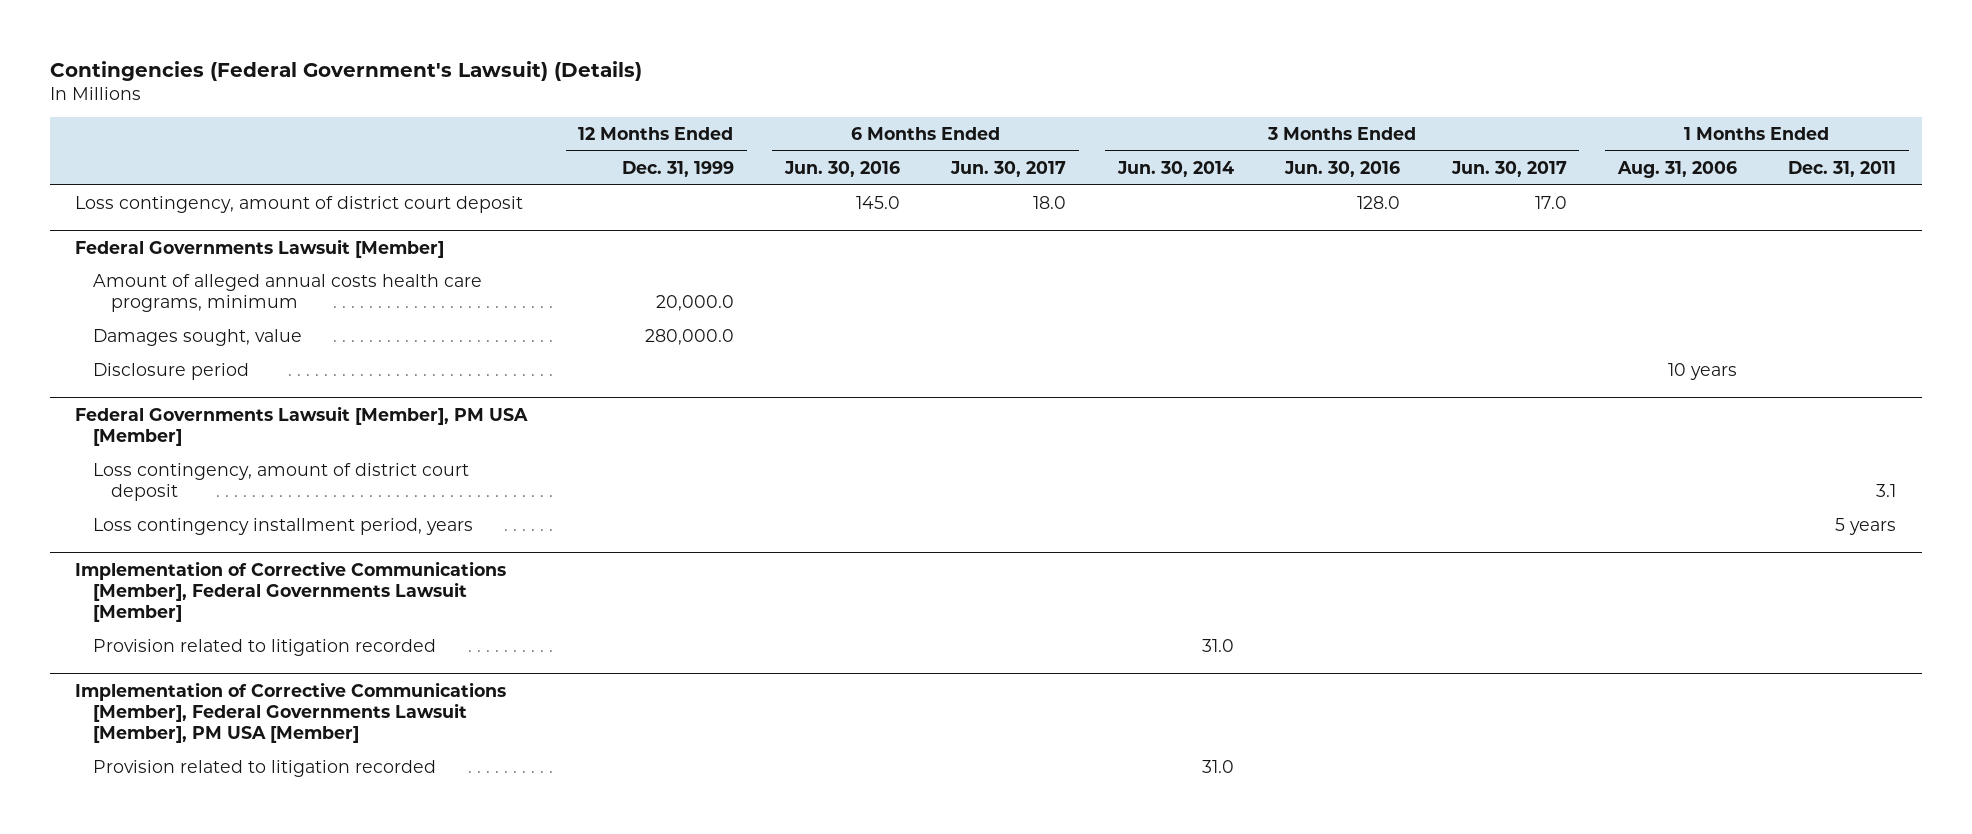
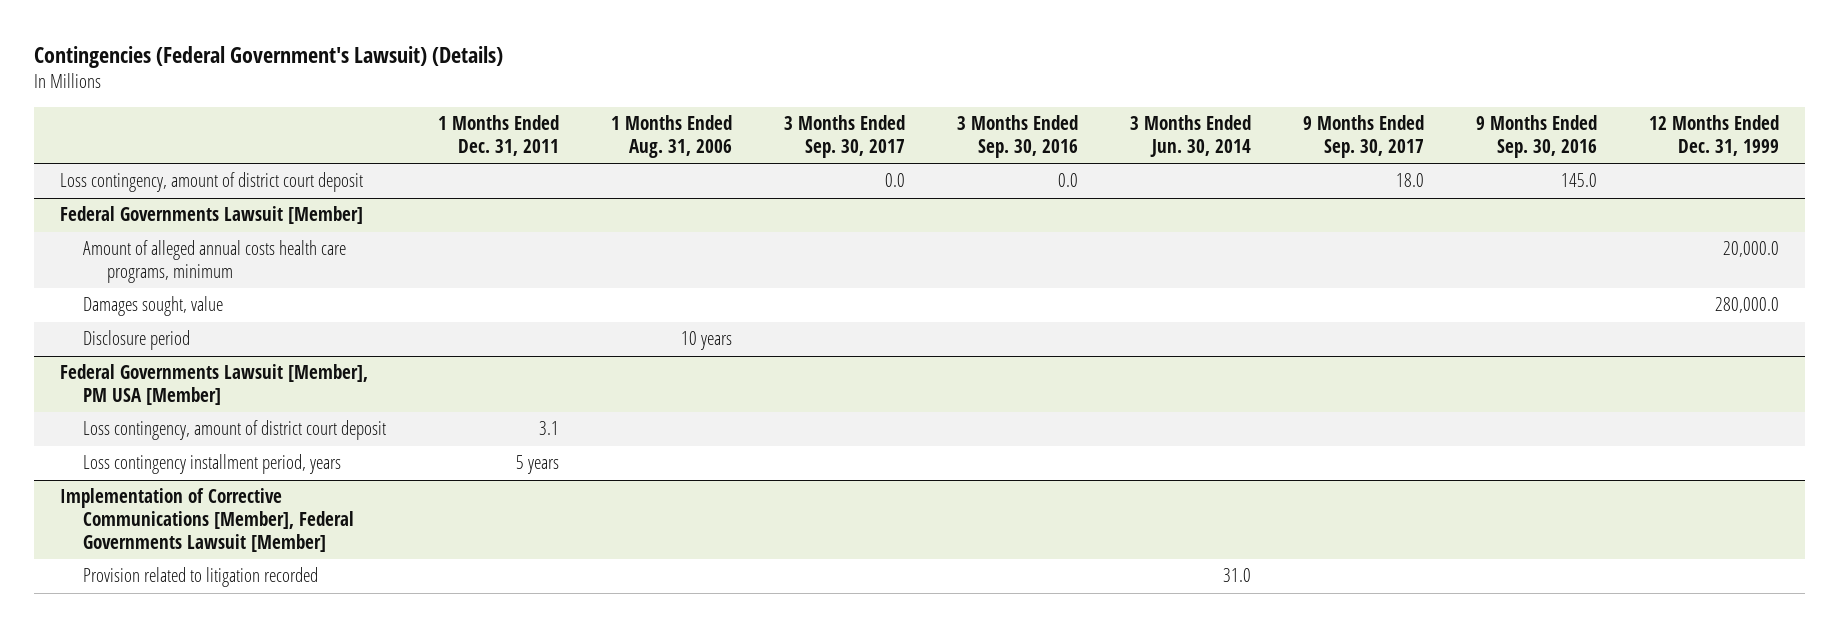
- | 12 Months Ended Dec. 31, 1999 | 6 Months Ended Jun. 30, 2016 | 6 Months Ended Jun. 30, 2017 | 3 Months Ended Jun. 30, 2014 | 3 Months Ended Jun. 30, 2016 | 3 Months Ended Jun. 30, 2017 | 1 Months Ended Aug. 31, 2006 | 1 Months Ended Dec. 31, 2011
+ | 1 Months Ended Dec. 31, 2011 | 1 Months Ended Aug. 31, 2006 | 3 Months Ended Sep. 30, 2017 | 3 Months Ended Sep. 30, 2016 | 3 Months Ended Jun. 30, 2014 | 9 Months Ended Sep. 30, 2017 | 9 Months Ended Sep. 30, 2016 | 12 Months Ended Dec. 31, 1999
- Implementation of Corrective Communications [Member], Federal Governments Lawsuit [Member], PM USA [Member]
- Provision related to litigation recorded | | | | 31.0 | | | |

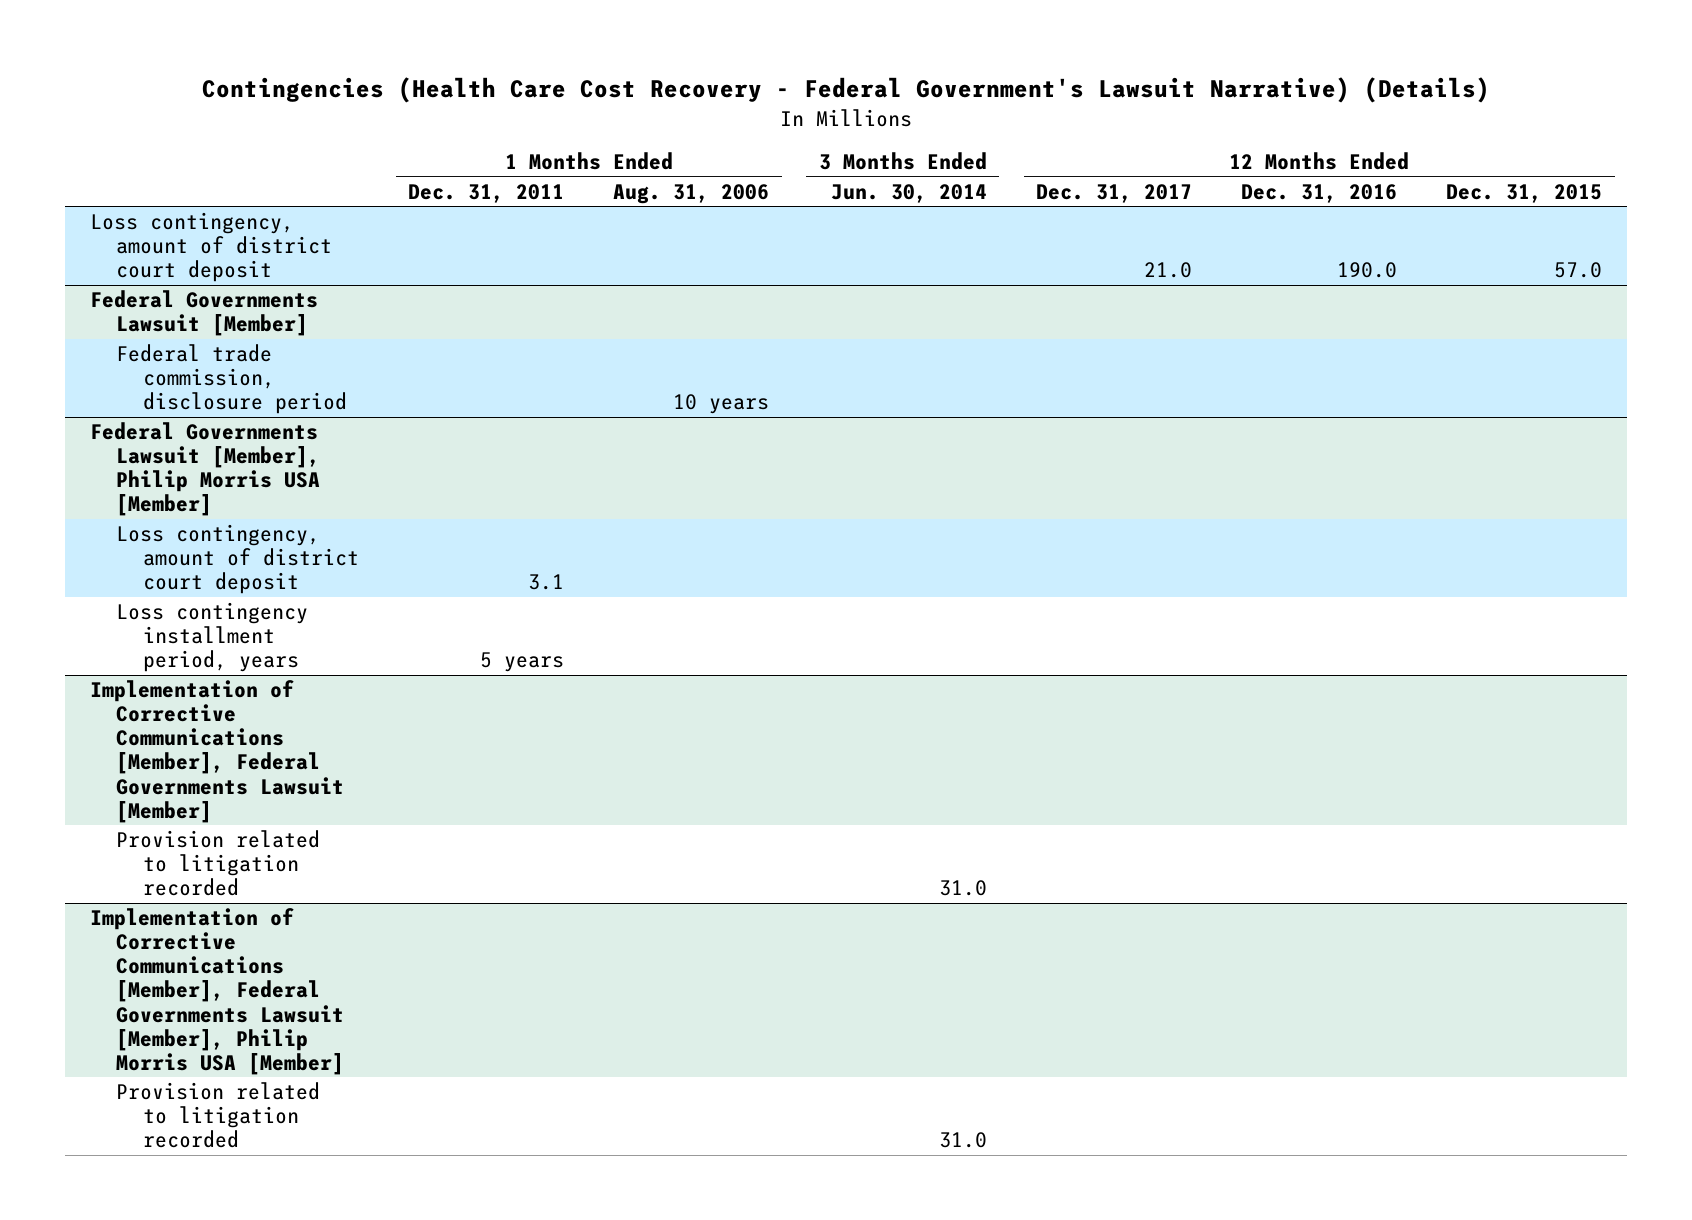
- Contingencies (Federal Government's Lawsuit) (Details)
+ Contingencies (Health Care Cost Recovery - Federal Government's Lawsuit Narrative) (Details)
- | 1 Months Ended Dec. 31, 2011 | 1 Months Ended Aug. 31, 2006 | 3 Months Ended Sep. 30, 2017 | 3 Months Ended Sep. 30, 2016 | 3 Months Ended Jun. 30, 2014 | 9 Months Ended Sep. 30, 2017 | 9 Months Ended Sep. 30, 2016 | 12 Months Ended Dec. 31, 1999
+ | 1 Months Ended Dec. 31, 2011 | 1 Months Ended Aug. 31, 2006 | 3 Months Ended Jun. 30, 2014 | 12 Months Ended Dec. 31, 2017 | 12 Months Ended Dec. 31, 2016 | 12 Months Ended Dec. 31, 2015
@ Federal Governments Lawsuit [Member]
- Amount of alleged annual costs health care programs, minimum | | | | | | | | 20,000.0
- Damages sought, value | | | | | | | | 280,000.0
- Disclosure period | | 10 years | | | | | |
- Federal Governments Lawsuit [Member], PM USA [Member]
@ Federal Governments Lawsuit [Member]
+ Federal trade commission, disclosure period | | 10 years | | | |
+ Federal Governments Lawsuit [Member], Philip Morris USA [Member]
+ Implementation of Corrective Communications [Member], Federal Governments Lawsuit [Member], Philip Morris USA [Member]
+ Provision related to litigation recorded | | | 31.0 | | |

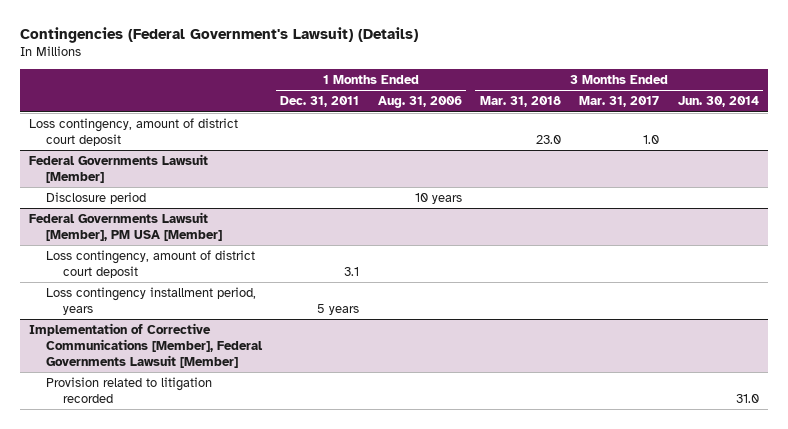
- Contingencies (Health Care Cost Recovery - Federal Government's Lawsuit Narrative) (Details)
+ Contingencies (Federal Government's Lawsuit) (Details)
- | 1 Months Ended Dec. 31, 2011 | 1 Months Ended Aug. 31, 2006 | 3 Months Ended Jun. 30, 2014 | 12 Months Ended Dec. 31, 2017 | 12 Months Ended Dec. 31, 2016 | 12 Months Ended Dec. 31, 2015
+ | 1 Months Ended Dec. 31, 2011 | 1 Months Ended Aug. 31, 2006 | 3 Months Ended Mar. 31, 2018 | 3 Months Ended Mar. 31, 2017 | 3 Months Ended Jun. 30, 2014
@ Federal Governments Lawsuit [Member]
- Federal trade commission, disclosure period | | 10 years | | | |
- Federal Governments Lawsuit [Member], Philip Morris USA [Member]
@ Federal Governments Lawsuit [Member]
+ Disclosure period | | 10 years | | |
+ Federal Governments Lawsuit [Member], PM USA [Member]
- Implementation of Corrective Communications [Member], Federal Governments Lawsuit [Member], Philip Morris USA [Member]
- Provision related to litigation recorded | | | 31.0 | | |

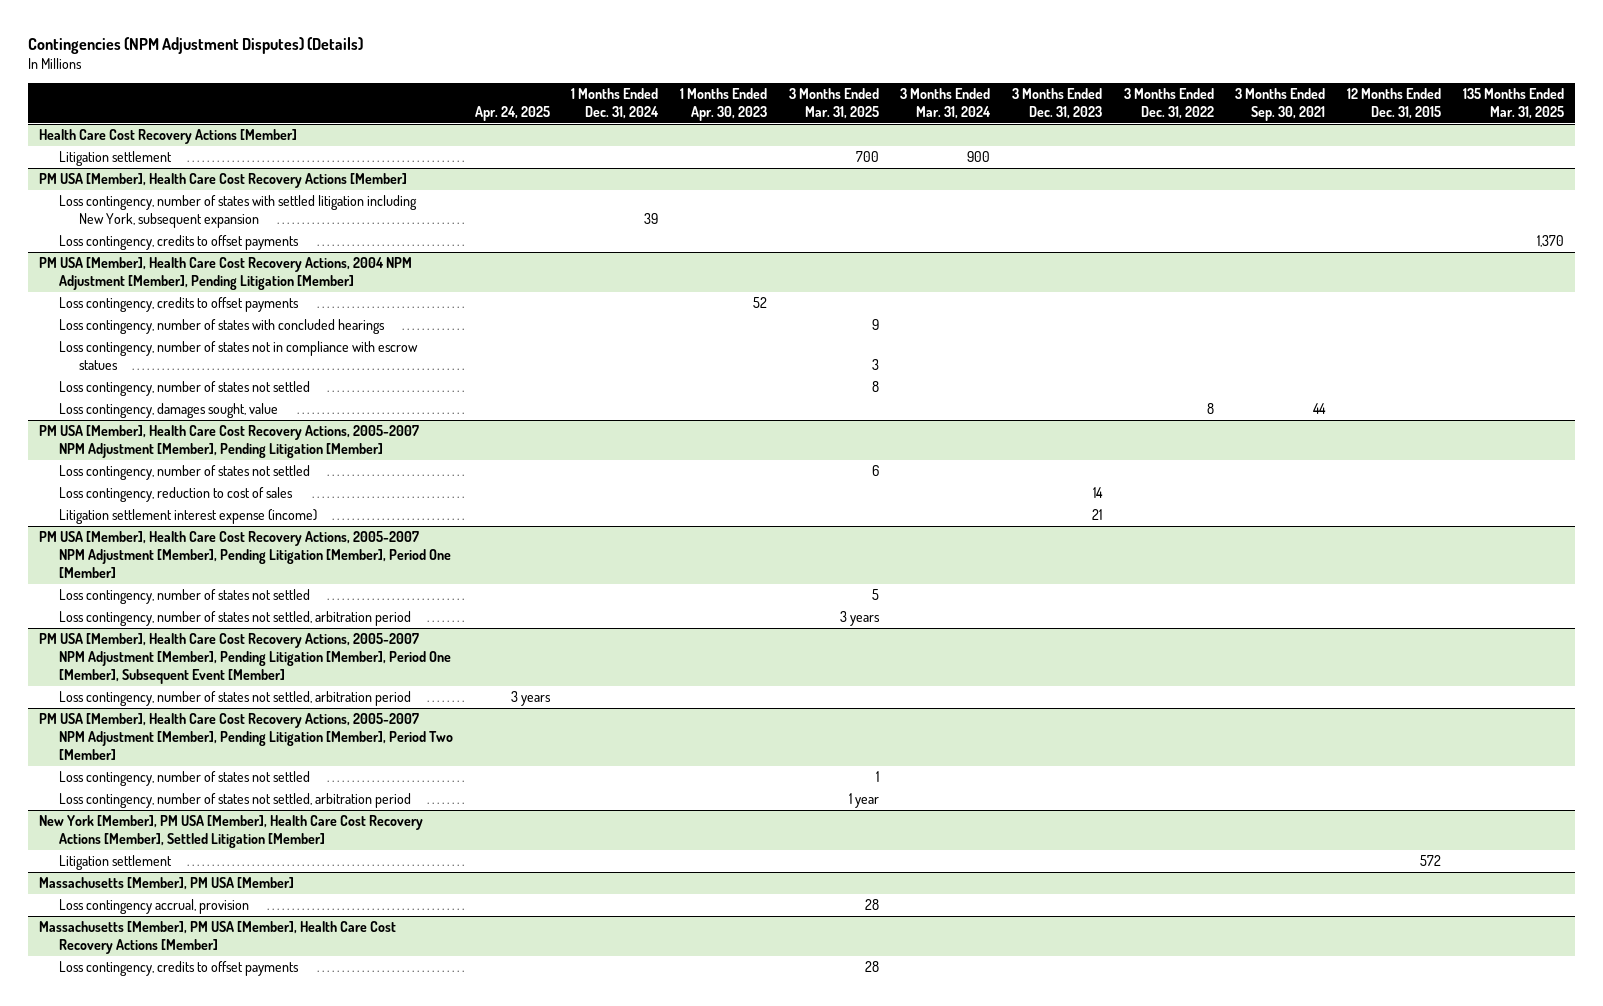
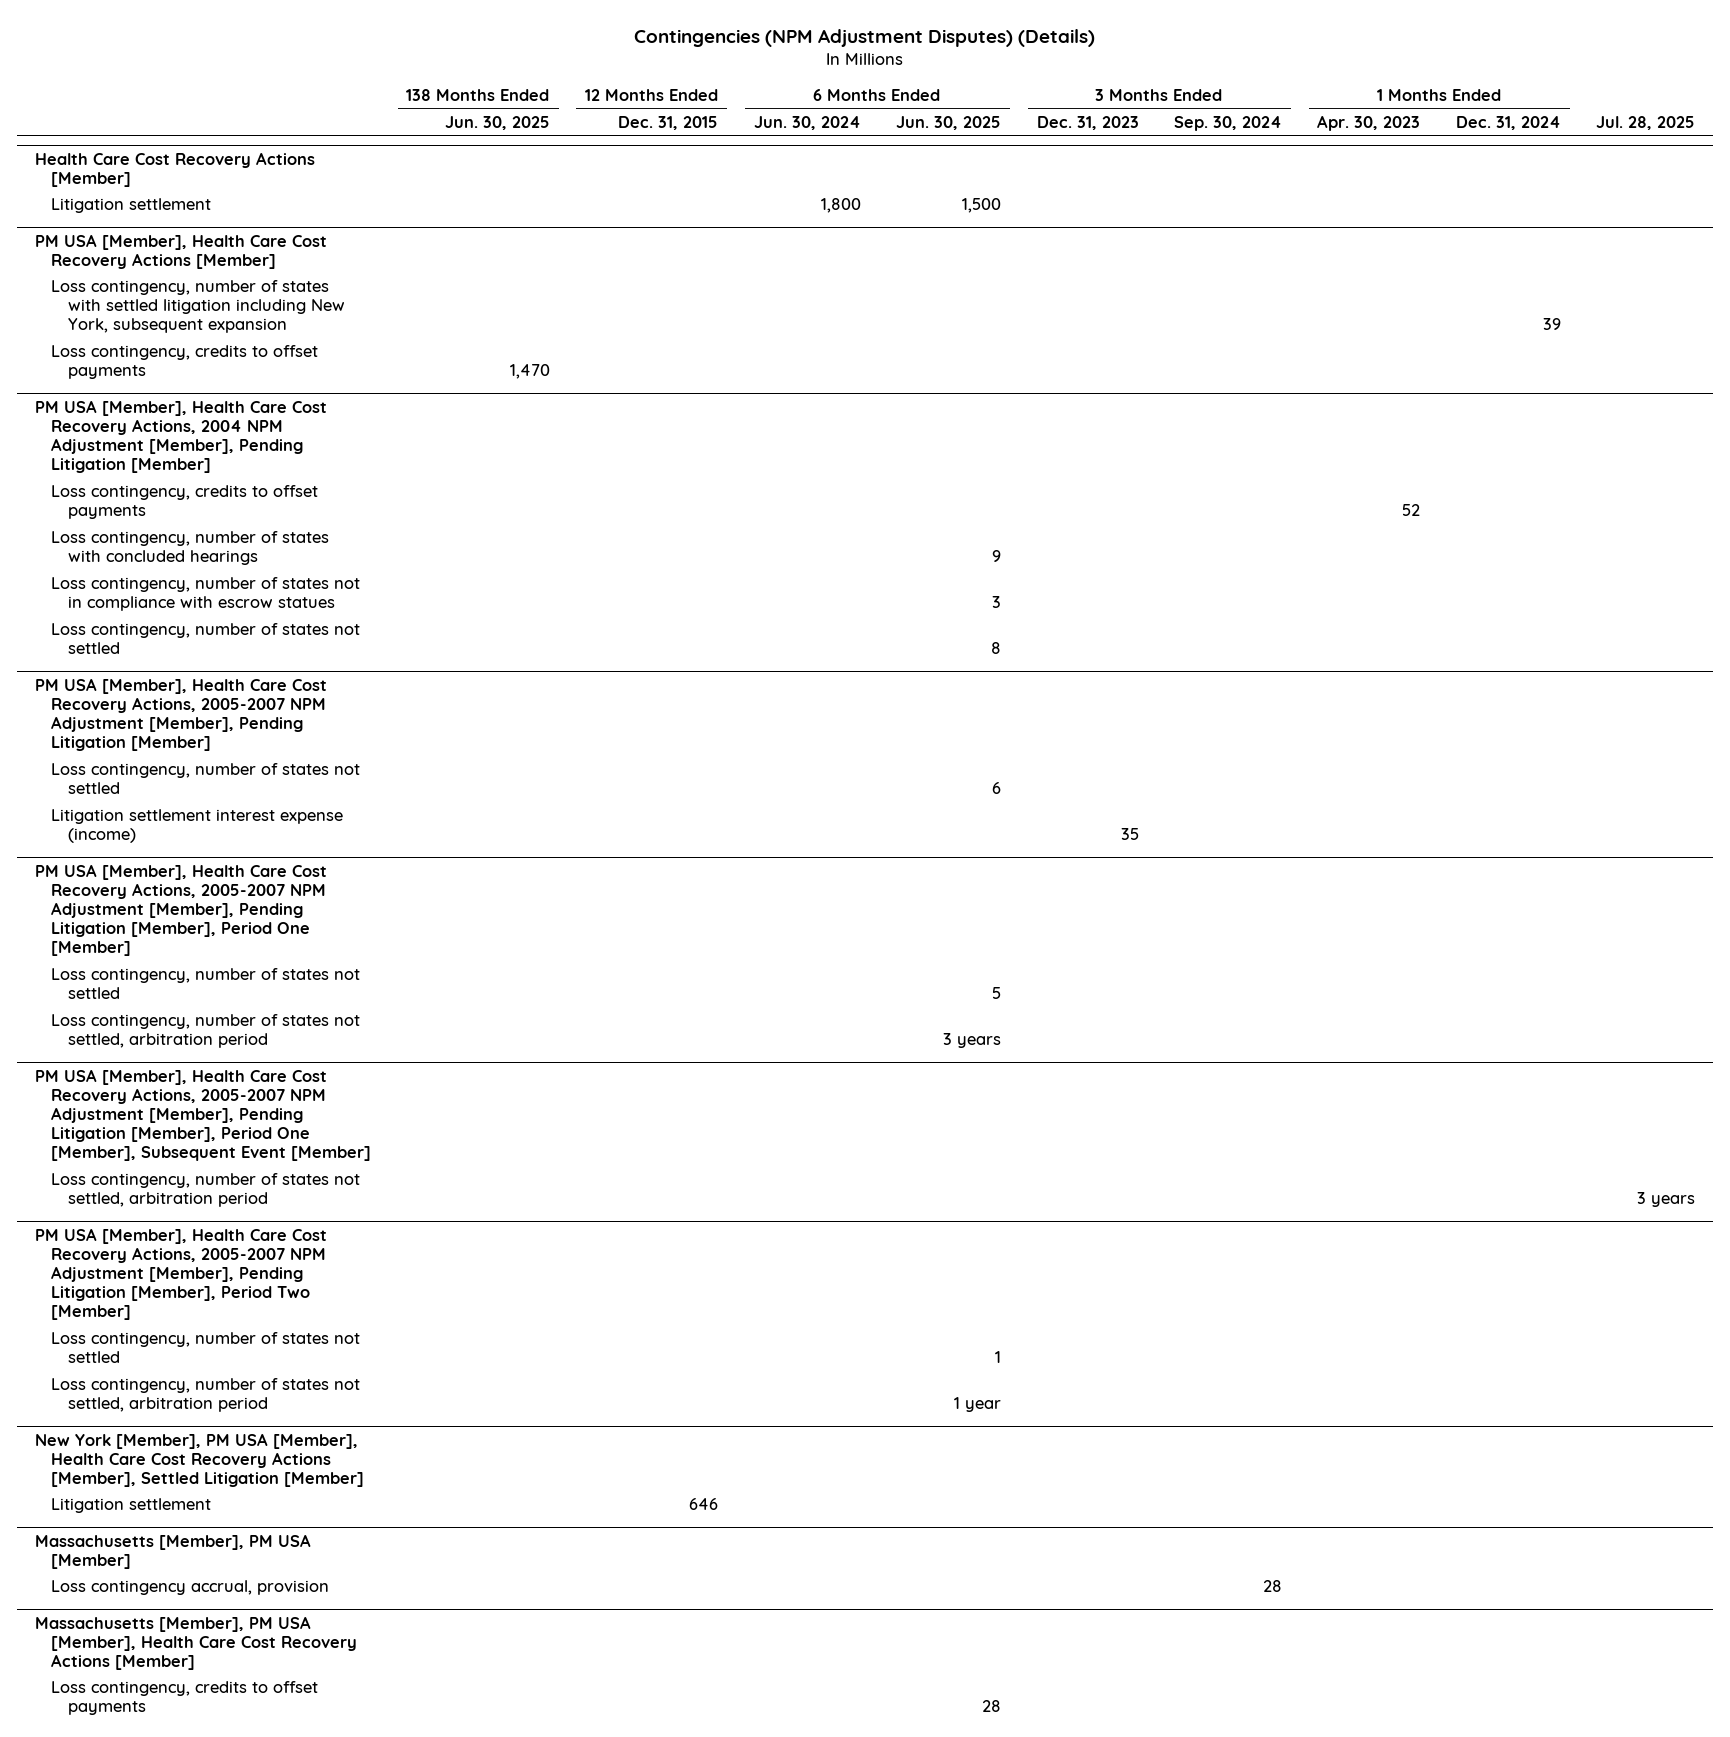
- | Apr. 24, 2025 | 1 Months Ended Dec. 31, 2024 | 1 Months Ended Apr. 30, 2023 | 3 Months Ended Mar. 31, 2025 | 3 Months Ended Mar. 31, 2024 | 3 Months Ended Dec. 31, 2023 | 3 Months Ended Dec. 31, 2022 | 3 Months Ended Sep. 30, 2021 | 12 Months Ended Dec. 31, 2015 | 135 Months Ended Mar. 31, 2025
+ | 138 Months Ended Jun. 30, 2025 | 12 Months Ended Dec. 31, 2015 | 6 Months Ended Jun. 30, 2024 | 6 Months Ended Jun. 30, 2025 | 3 Months Ended Dec. 31, 2023 | 3 Months Ended Sep. 30, 2024 | 1 Months Ended Apr. 30, 2023 | 1 Months Ended Dec. 31, 2024 | Jul. 28, 2025
@ PM USA [Member], Health Care Cost Recovery Actions, 2004 NPM Adjustment [Member], Pending Litigation [Member]
- Loss contingency, damages sought, value | | | | | | | 8 | 44 | |
@ PM USA [Member], Health Care Cost Recovery Actions, 2005-2007 NPM Adjustment [Member], Pending Litigation [Member]
- Loss contingency, reduction to cost of sales | | | | | | 14 | | | |
- Litigation settlement interest expense (income) | | | | | | 21 | | | |
+ Litigation settlement interest expense (income) | | | | | 35 | | | |
@ New York [Member], PM USA [Member], Health Care Cost Recovery Actions [Member], Settled Litigation [Member]
- Litigation settlement | | | | | | | | | 572 |
+ Litigation settlement | | 646 | | | | | | |

